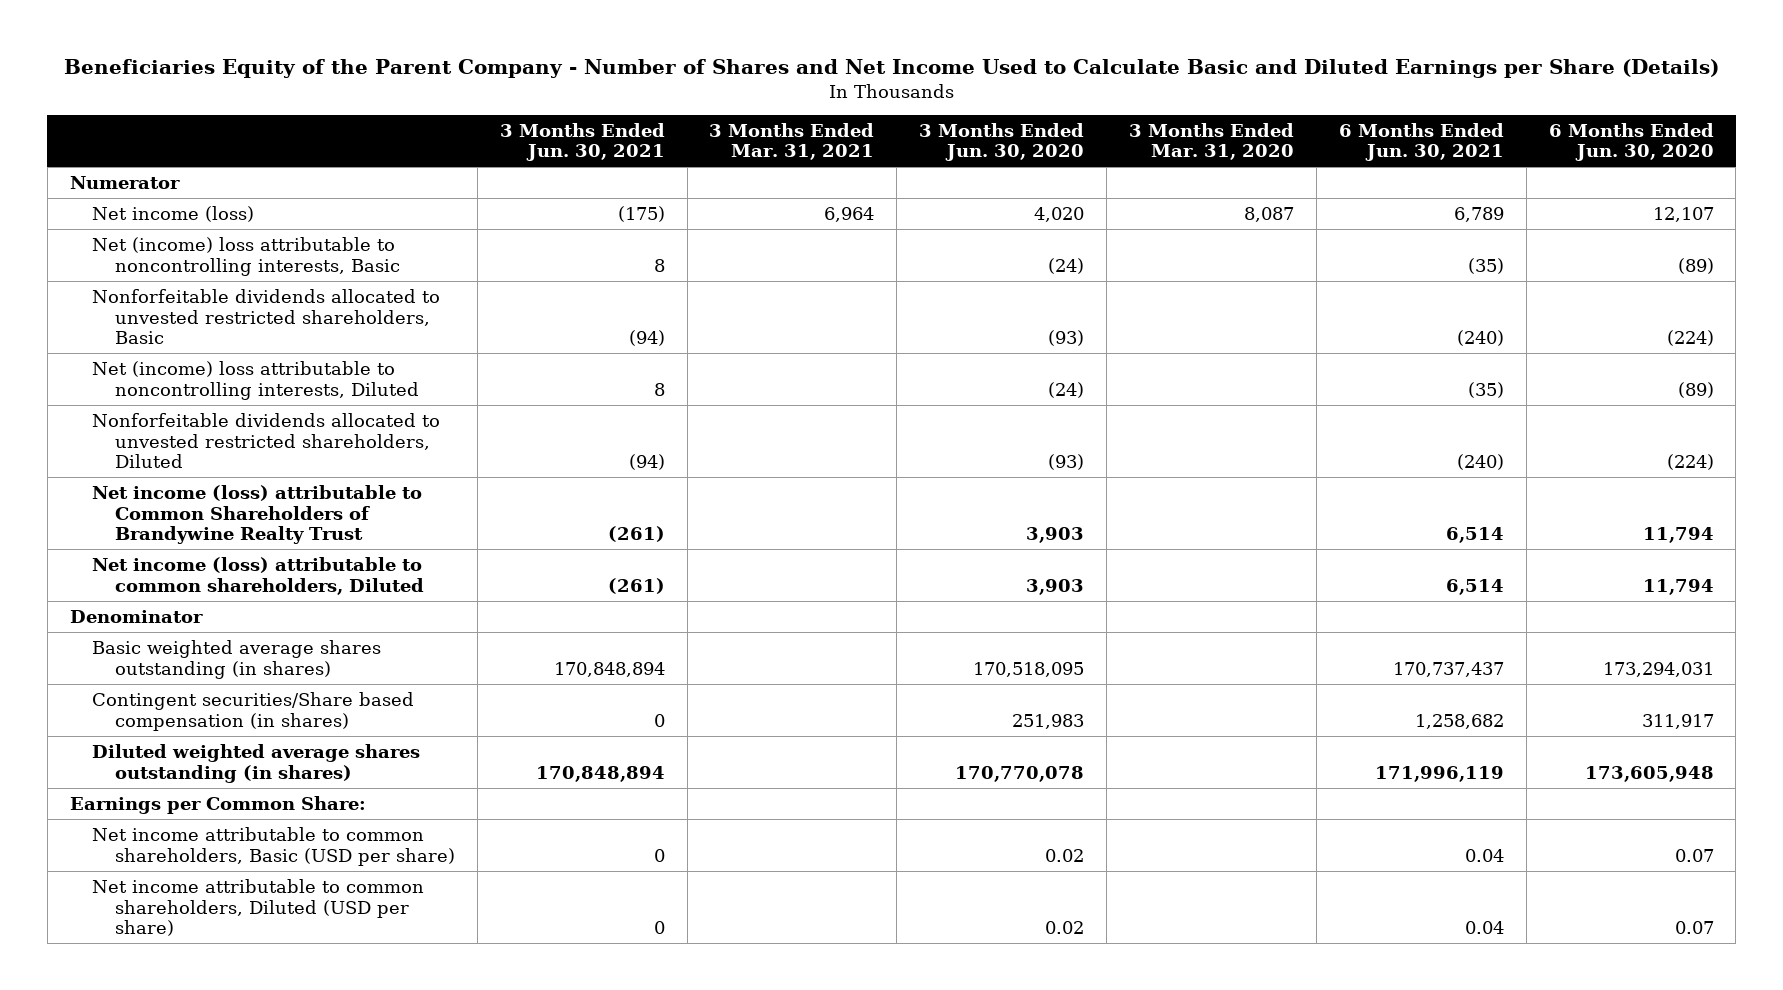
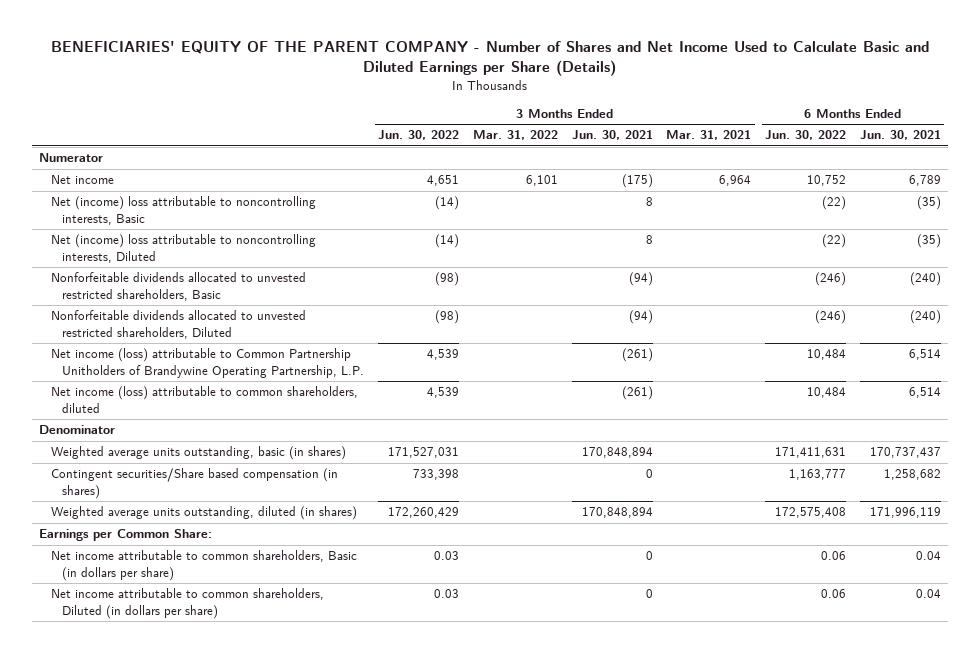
- Beneficiaries Equity of the Parent Company - Number of Shares and Net Income Used to Calculate Basic and Diluted Earnings per Share (Details)
+ BENEFICIARIES' EQUITY OF THE PARENT COMPANY - Number of Shares and Net Income Used to Calculate Basic and Diluted Earnings per Share (Details)
- | 3 Months Ended Jun. 30, 2021 | 3 Months Ended Mar. 31, 2021 | 3 Months Ended Jun. 30, 2020 | 3 Months Ended Mar. 31, 2020 | 6 Months Ended Jun. 30, 2021 | 6 Months Ended Jun. 30, 2020
+ | 3 Months Ended Jun. 30, 2022 | 3 Months Ended Mar. 31, 2022 | 3 Months Ended Jun. 30, 2021 | 3 Months Ended Mar. 31, 2021 | 6 Months Ended Jun. 30, 2022 | 6 Months Ended Jun. 30, 2021
- Net income (loss) | (175) | 6,964 | 4,020 | 8,087 | 6,789 | 12,107
+ Net income | 4,651 | 6,101 | (175) | 6,964 | 10,752 | 6,789
moved down: Nonforfeitable dividends allocated to unvested restricted shareholders, Basic | (98) | | (94) | | (246) | (240)
- Net income (loss) attributable to Common Shareholders of Brandywine Realty Trust | (261) | | 3,903 | | 6,514 | 11,794
- Net income (loss) attributable to common shareholders, Diluted | (261) | | 3,903 | | 6,514 | 11,794
+ Net income (loss) attributable to Common Partnership Unitholders of Brandywine Operating Partnership, L.P. | 4,539 | | (261) | | 10,484 | 6,514
+ Net income (loss) attributable to common shareholders, diluted | 4,539 | | (261) | | 10,484 | 6,514
- Basic weighted average shares outstanding (in shares) | 170,848,894 | | 170,518,095 | | 170,737,437 | 173,294,031
+ Weighted average units outstanding, basic (in shares) | 171,527,031 | | 170,848,894 | | 171,411,631 | 170,737,437
- Diluted weighted average shares outstanding (in shares) | 170,848,894 | | 170,770,078 | | 171,996,119 | 173,605,948
+ Weighted average units outstanding, diluted (in shares) | 172,260,429 | | 170,848,894 | | 172,575,408 | 171,996,119
- Net income attributable to common shareholders, Basic (USD per share) | 0 | | 0.02 | | 0.04 | 0.07
- Net income attributable to common shareholders, Diluted (USD per share) | 0 | | 0.02 | | 0.04 | 0.07
+ Net income attributable to common shareholders, Basic (in dollars per share) | 0.03 | | 0 | | 0.06 | 0.04
+ Net income attributable to common shareholders, Diluted (in dollars per share) | 0.03 | | 0 | | 0.06 | 0.04

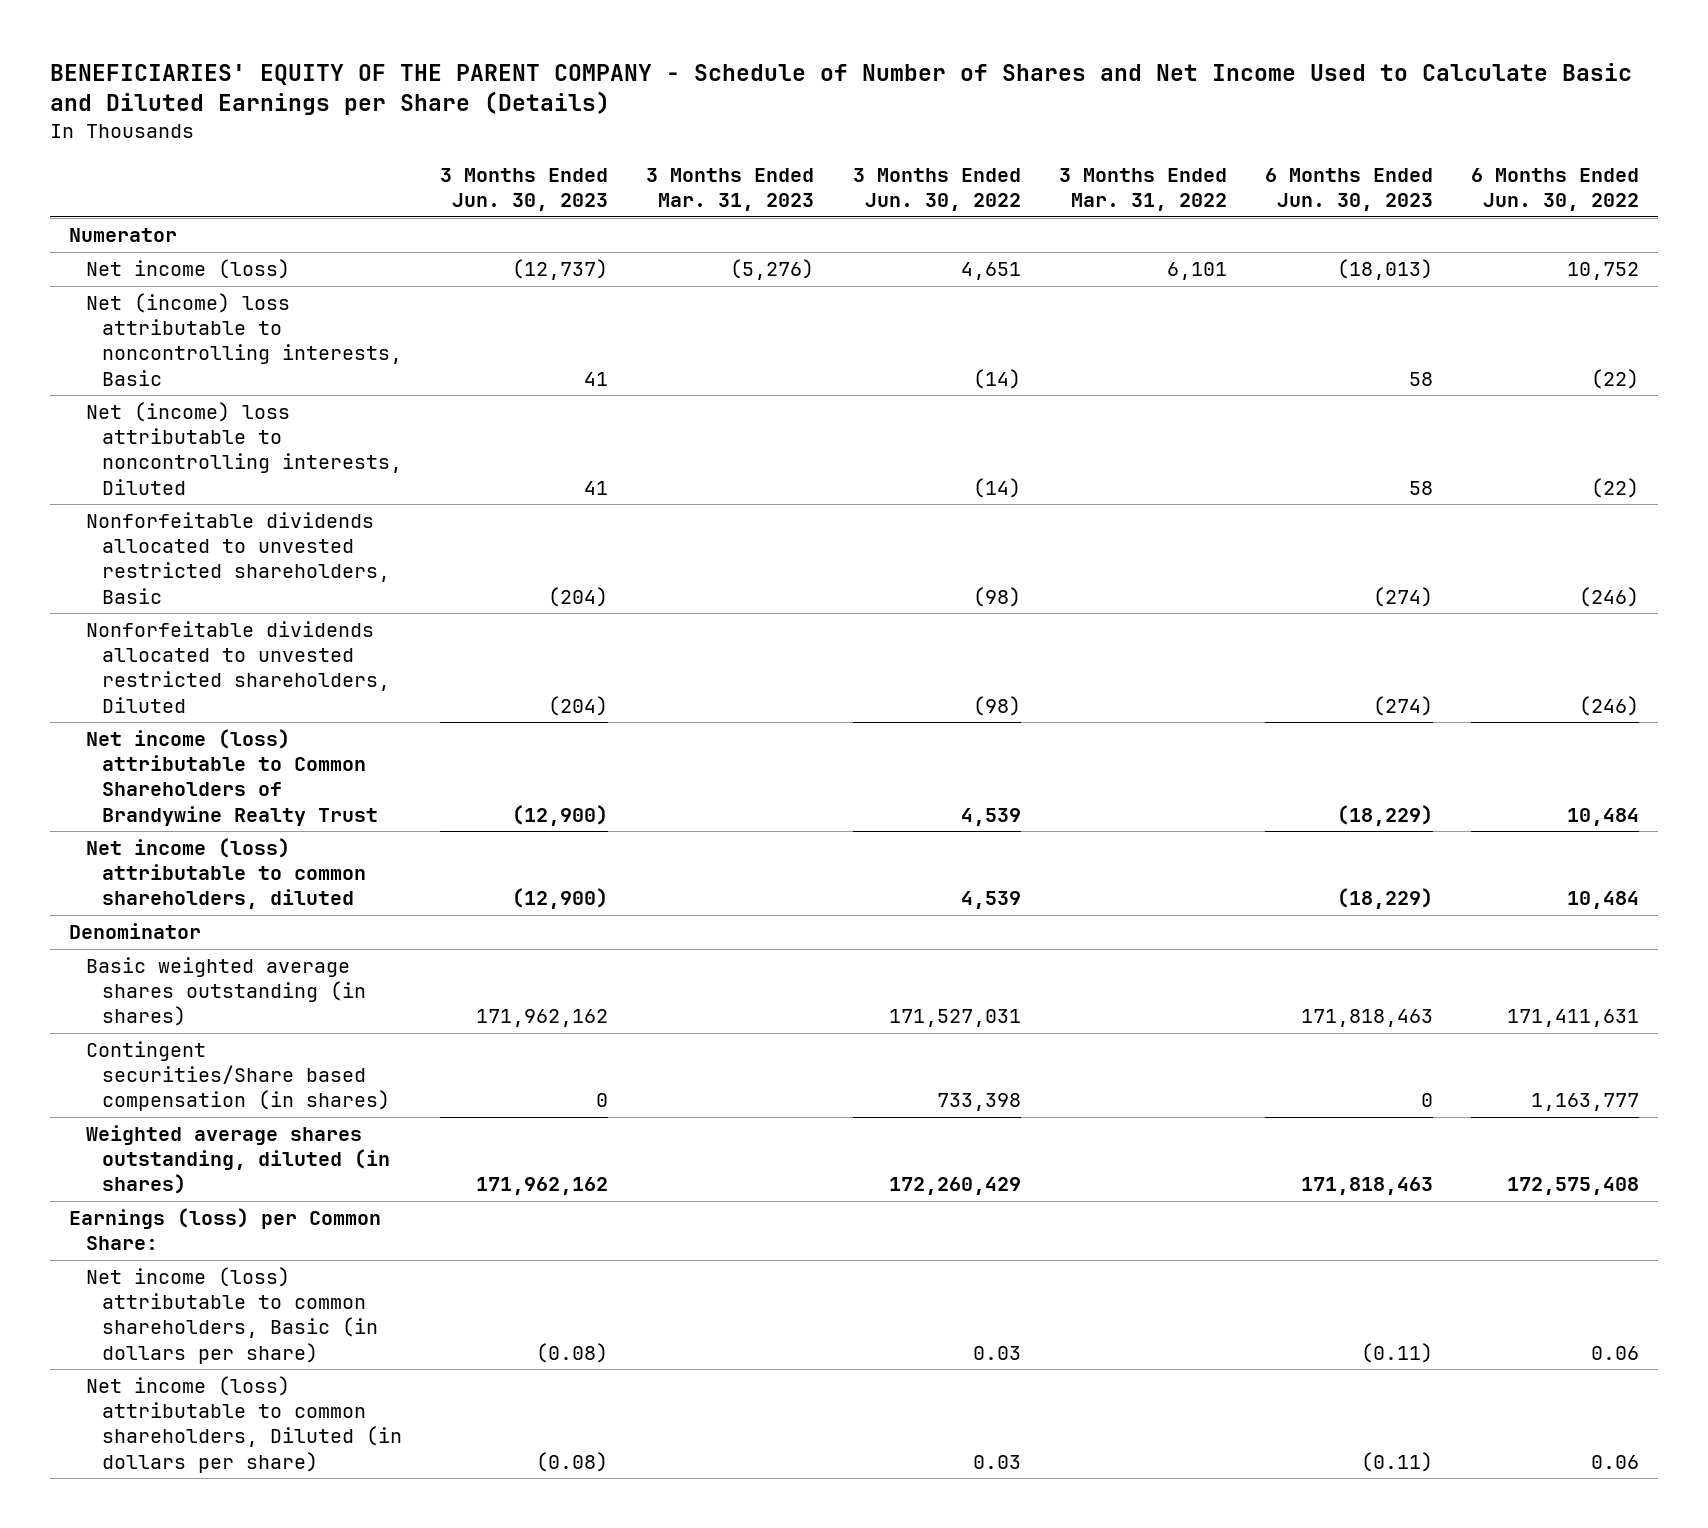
- BENEFICIARIES' EQUITY OF THE PARENT COMPANY - Number of Shares and Net Income Used to Calculate Basic and Diluted Earnings per Share (Details)
+ BENEFICIARIES' EQUITY OF THE PARENT COMPANY - Schedule of Number of Shares and Net Income Used to Calculate Basic and Diluted Earnings per Share (Details)
- | 3 Months Ended Jun. 30, 2022 | 3 Months Ended Mar. 31, 2022 | 3 Months Ended Jun. 30, 2021 | 3 Months Ended Mar. 31, 2021 | 6 Months Ended Jun. 30, 2022 | 6 Months Ended Jun. 30, 2021
+ | 3 Months Ended Jun. 30, 2023 | 3 Months Ended Mar. 31, 2023 | 3 Months Ended Jun. 30, 2022 | 3 Months Ended Mar. 31, 2022 | 6 Months Ended Jun. 30, 2023 | 6 Months Ended Jun. 30, 2022
- Net income | 4,651 | 6,101 | (175) | 6,964 | 10,752 | 6,789
+ Net income (loss) | (12,737) | (5,276) | 4,651 | 6,101 | (18,013) | 10,752
- Net income (loss) attributable to Common Partnership Unitholders of Brandywine Operating Partnership, L.P. | 4,539 | | (261) | | 10,484 | 6,514
+ Net income (loss) attributable to Common Shareholders of Brandywine Realty Trust | (12,900) | | 4,539 | | (18,229) | 10,484
- Weighted average units outstanding, basic (in shares) | 171,527,031 | | 170,848,894 | | 171,411,631 | 170,737,437
+ Basic weighted average shares outstanding (in shares) | 171,962,162 | | 171,527,031 | | 171,818,463 | 171,411,631
- Weighted average units outstanding, diluted (in shares) | 172,260,429 | | 170,848,894 | | 172,575,408 | 171,996,119
- Earnings per Common Share:
- Net income attributable to common shareholders, Basic (in dollars per share) | 0.03 | | 0 | | 0.06 | 0.04
- Net income attributable to common shareholders, Diluted (in dollars per share) | 0.03 | | 0 | | 0.06 | 0.04
+ Weighted average shares outstanding, diluted (in shares) | 171,962,162 | | 172,260,429 | | 171,818,463 | 172,575,408
+ Earnings (loss) per Common Share:
+ Net income (loss) attributable to common shareholders, Basic (in dollars per share) | (0.08) | | 0.03 | | (0.11) | 0.06
+ Net income (loss) attributable to common shareholders, Diluted (in dollars per share) | (0.08) | | 0.03 | | (0.11) | 0.06

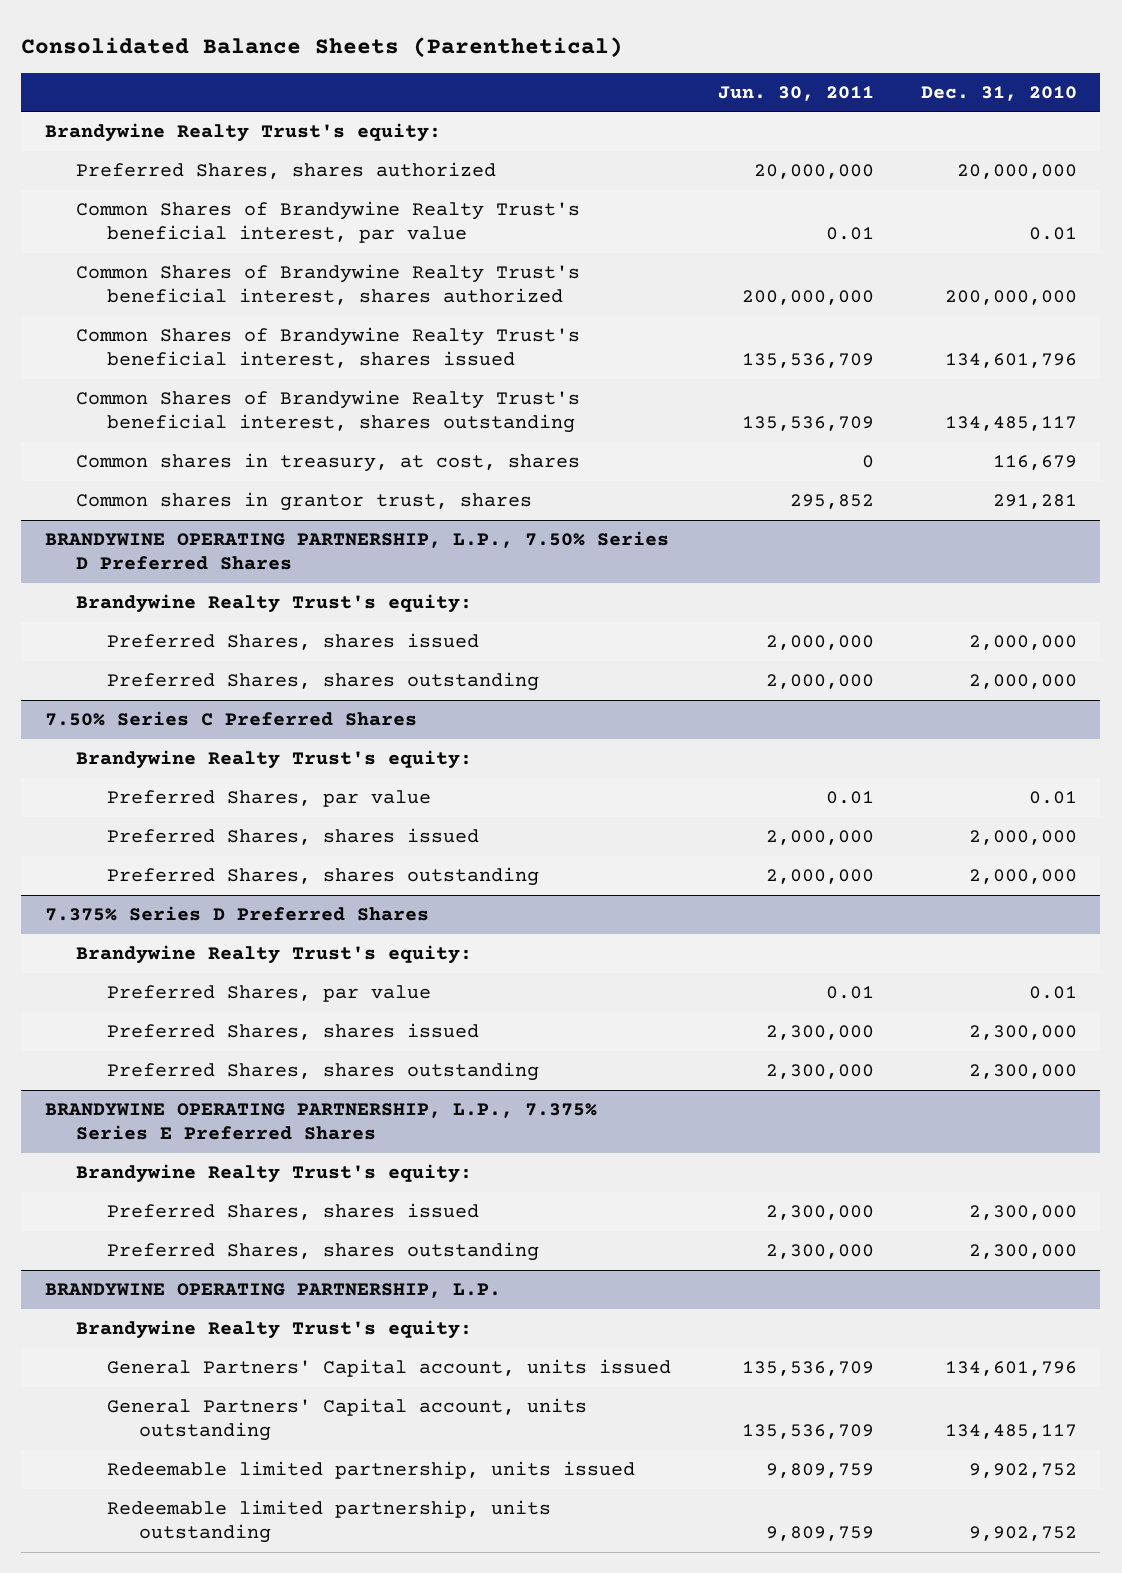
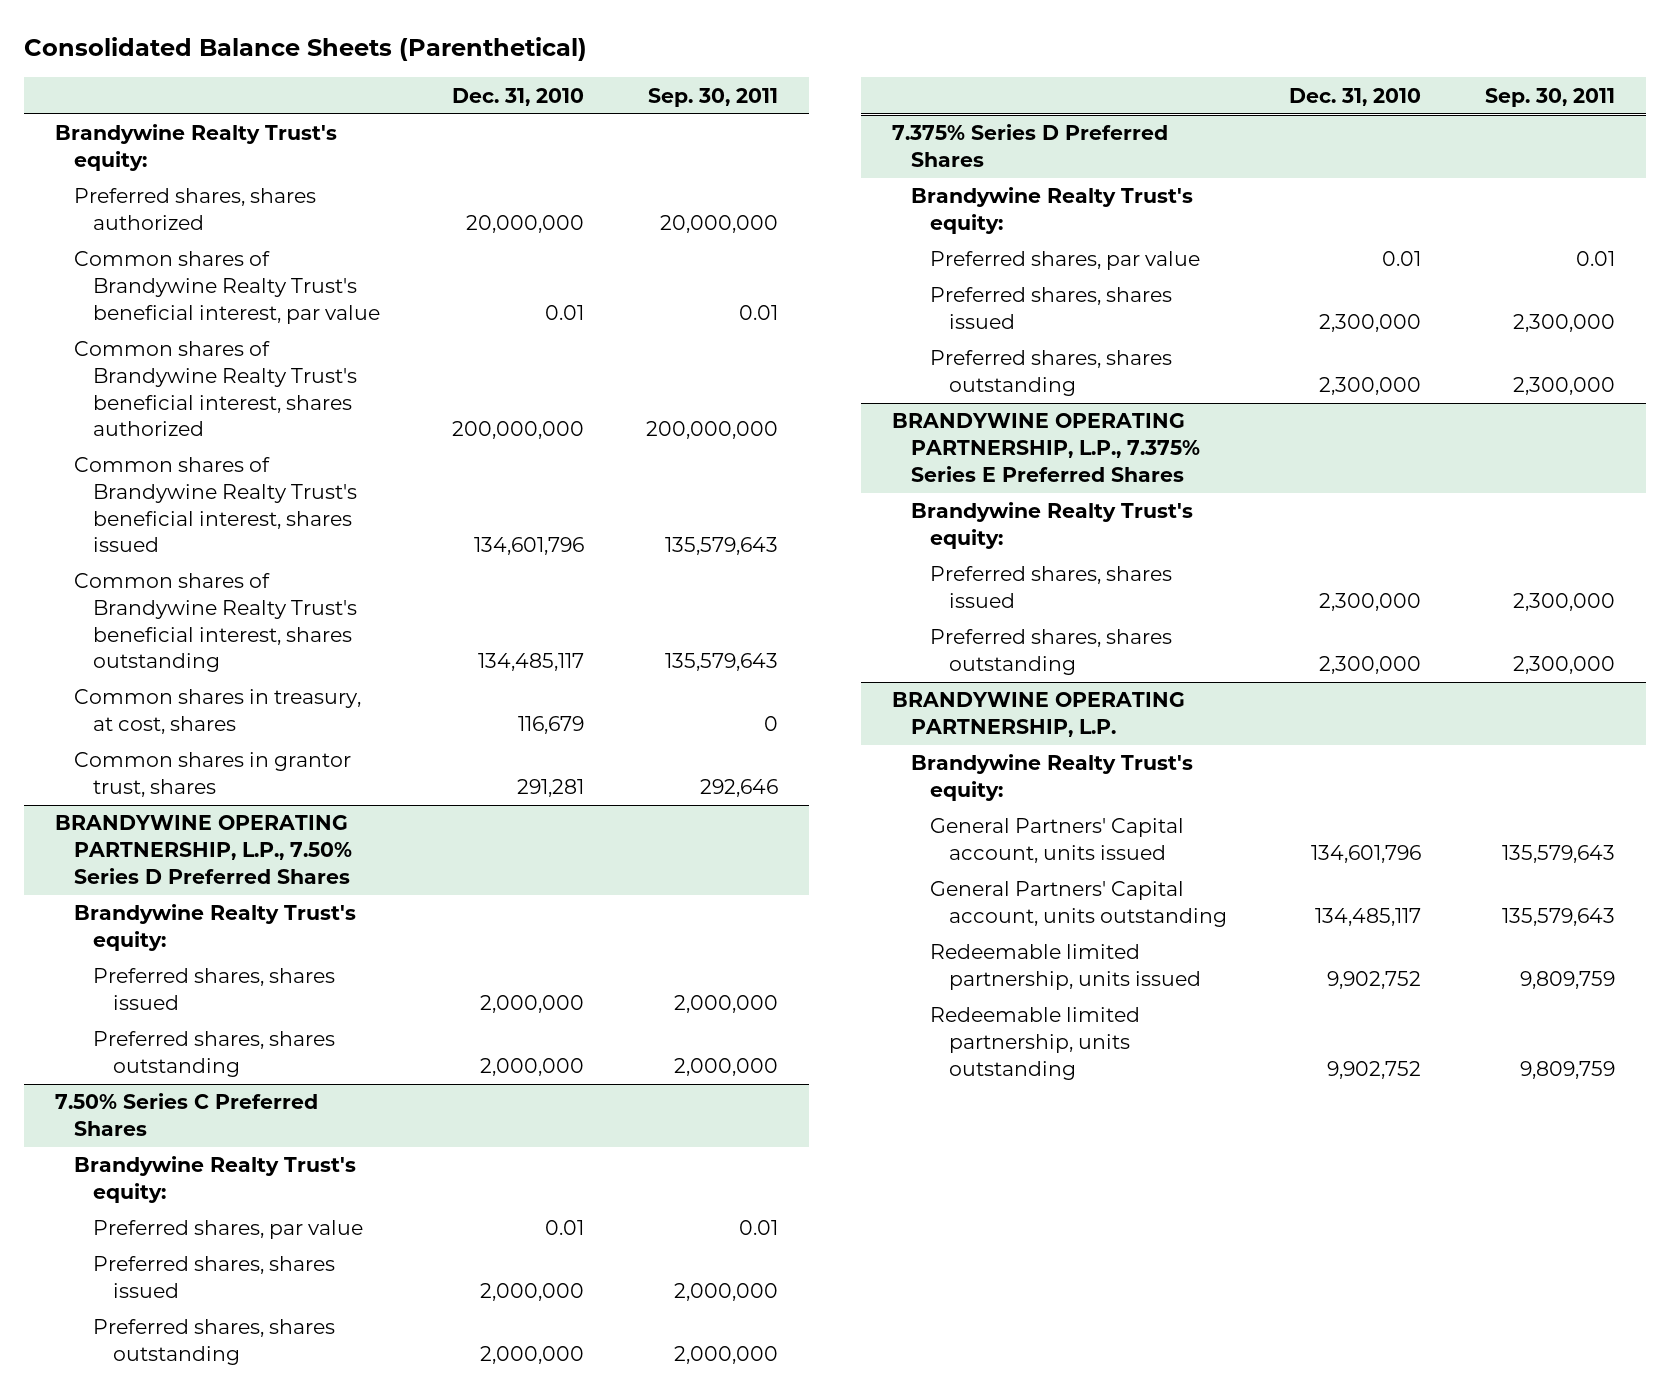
- | Jun. 30, 2011 | Dec. 31, 2010
+ | Dec. 31, 2010 | Sep. 30, 2011
- Preferred Shares, shares authorized | 20,000,000 | 20,000,000
- Common Shares of Brandywine Realty Trust's beneficial interest, par value | 0.01 | 0.01
- Common Shares of Brandywine Realty Trust's beneficial interest, shares authorized | 200,000,000 | 200,000,000
- Common Shares of Brandywine Realty Trust's beneficial interest, shares issued | 135,536,709 | 134,601,796
- Common Shares of Brandywine Realty Trust's beneficial interest, shares outstanding | 135,536,709 | 134,485,117
+ Preferred shares, shares authorized | 20,000,000 | 20,000,000
+ Common shares of Brandywine Realty Trust's beneficial interest, par value | 0.01 | 0.01
+ Common shares of Brandywine Realty Trust's beneficial interest, shares authorized | 200,000,000 | 200,000,000
+ Common shares of Brandywine Realty Trust's beneficial interest, shares issued | 134,601,796 | 135,579,643
+ Common shares of Brandywine Realty Trust's beneficial interest, shares outstanding | 134,485,117 | 135,579,643
@ BRANDYWINE OPERATING PARTNERSHIP, L.P., 7.50% Series D Preferred Shares
- Preferred Shares, shares issued | 2,000,000 | 2,000,000
- Preferred Shares, shares outstanding | 2,000,000 | 2,000,000
+ Preferred shares, shares issued | 2,000,000 | 2,000,000
+ Preferred shares, shares outstanding | 2,000,000 | 2,000,000
@ 7.50% Series C Preferred Shares
- Preferred Shares, par value | 0.01 | 0.01
- Preferred Shares, shares issued | 2,000,000 | 2,000,000
- Preferred Shares, shares outstanding | 2,000,000 | 2,000,000
+ Preferred shares, par value | 0.01 | 0.01
+ Preferred shares, shares issued | 2,000,000 | 2,000,000
+ Preferred shares, shares outstanding | 2,000,000 | 2,000,000
@ 7.375% Series D Preferred Shares
- Preferred Shares, par value | 0.01 | 0.01
- Preferred Shares, shares issued | 2,300,000 | 2,300,000
- Preferred Shares, shares outstanding | 2,300,000 | 2,300,000
+ Preferred shares, par value | 0.01 | 0.01
+ Preferred shares, shares issued | 2,300,000 | 2,300,000
+ Preferred shares, shares outstanding | 2,300,000 | 2,300,000
@ BRANDYWINE OPERATING PARTNERSHIP, L.P., 7.375% Series E Preferred Shares
- Preferred Shares, shares issued | 2,300,000 | 2,300,000
- Preferred Shares, shares outstanding | 2,300,000 | 2,300,000
+ Preferred shares, shares issued | 2,300,000 | 2,300,000
+ Preferred shares, shares outstanding | 2,300,000 | 2,300,000

